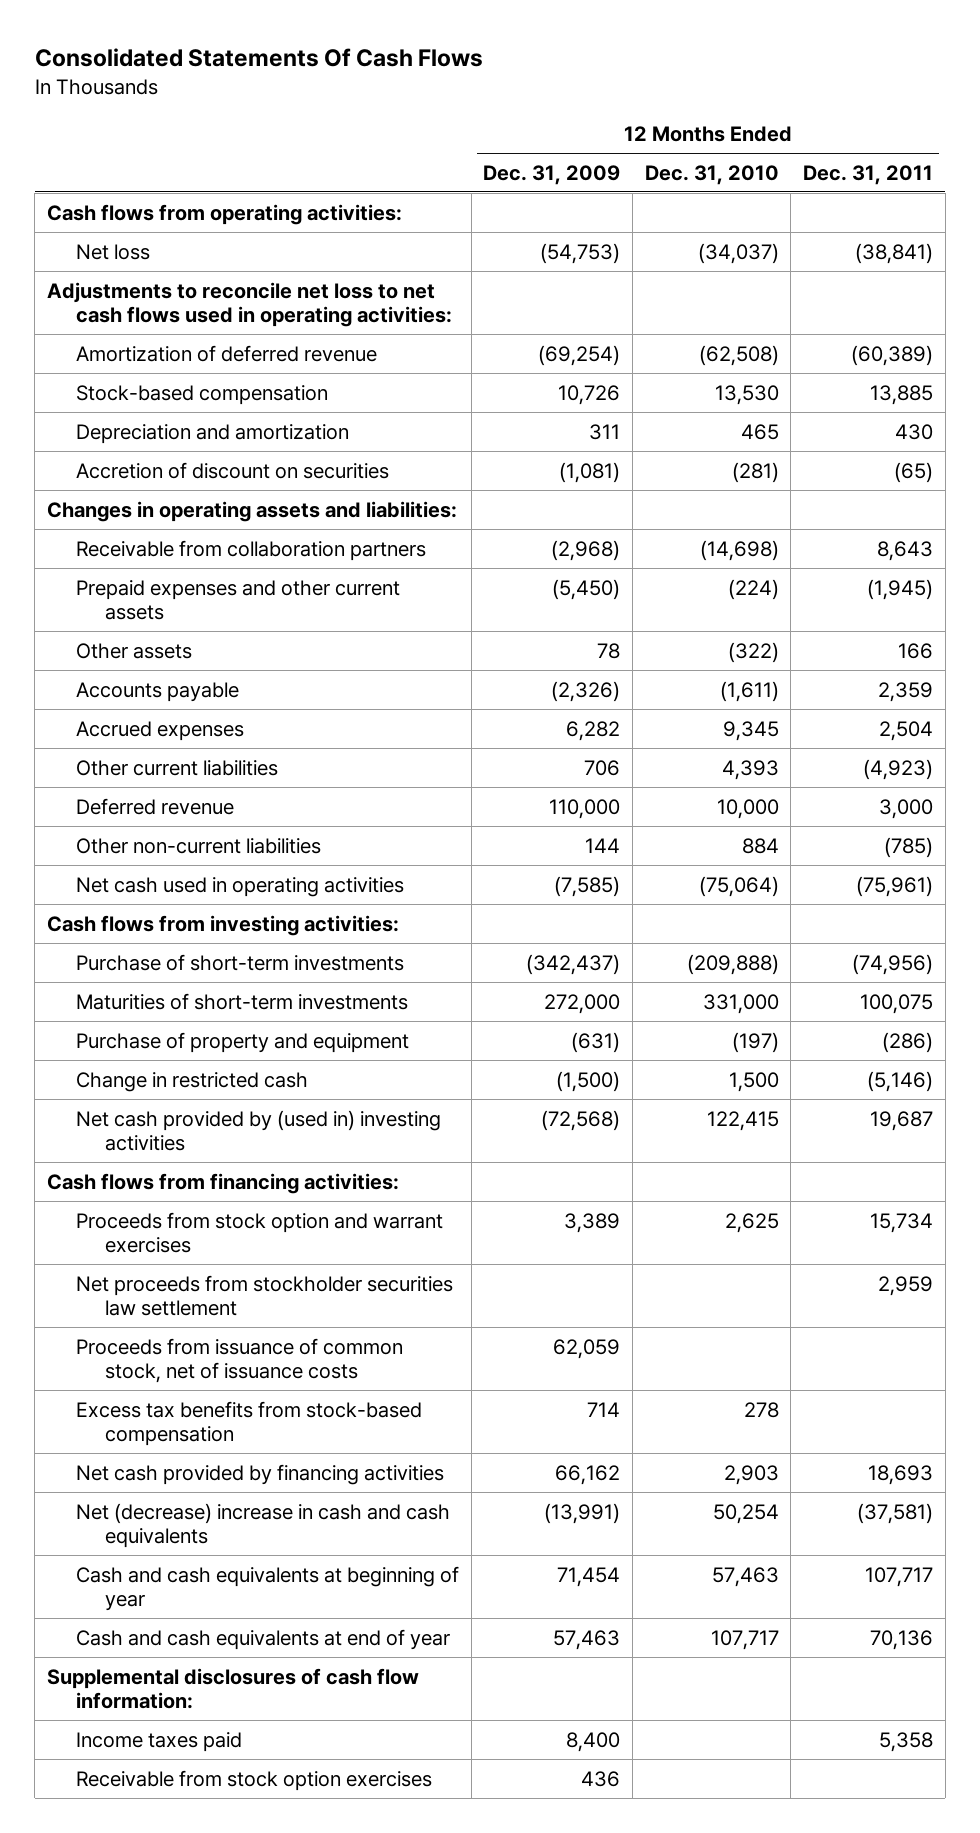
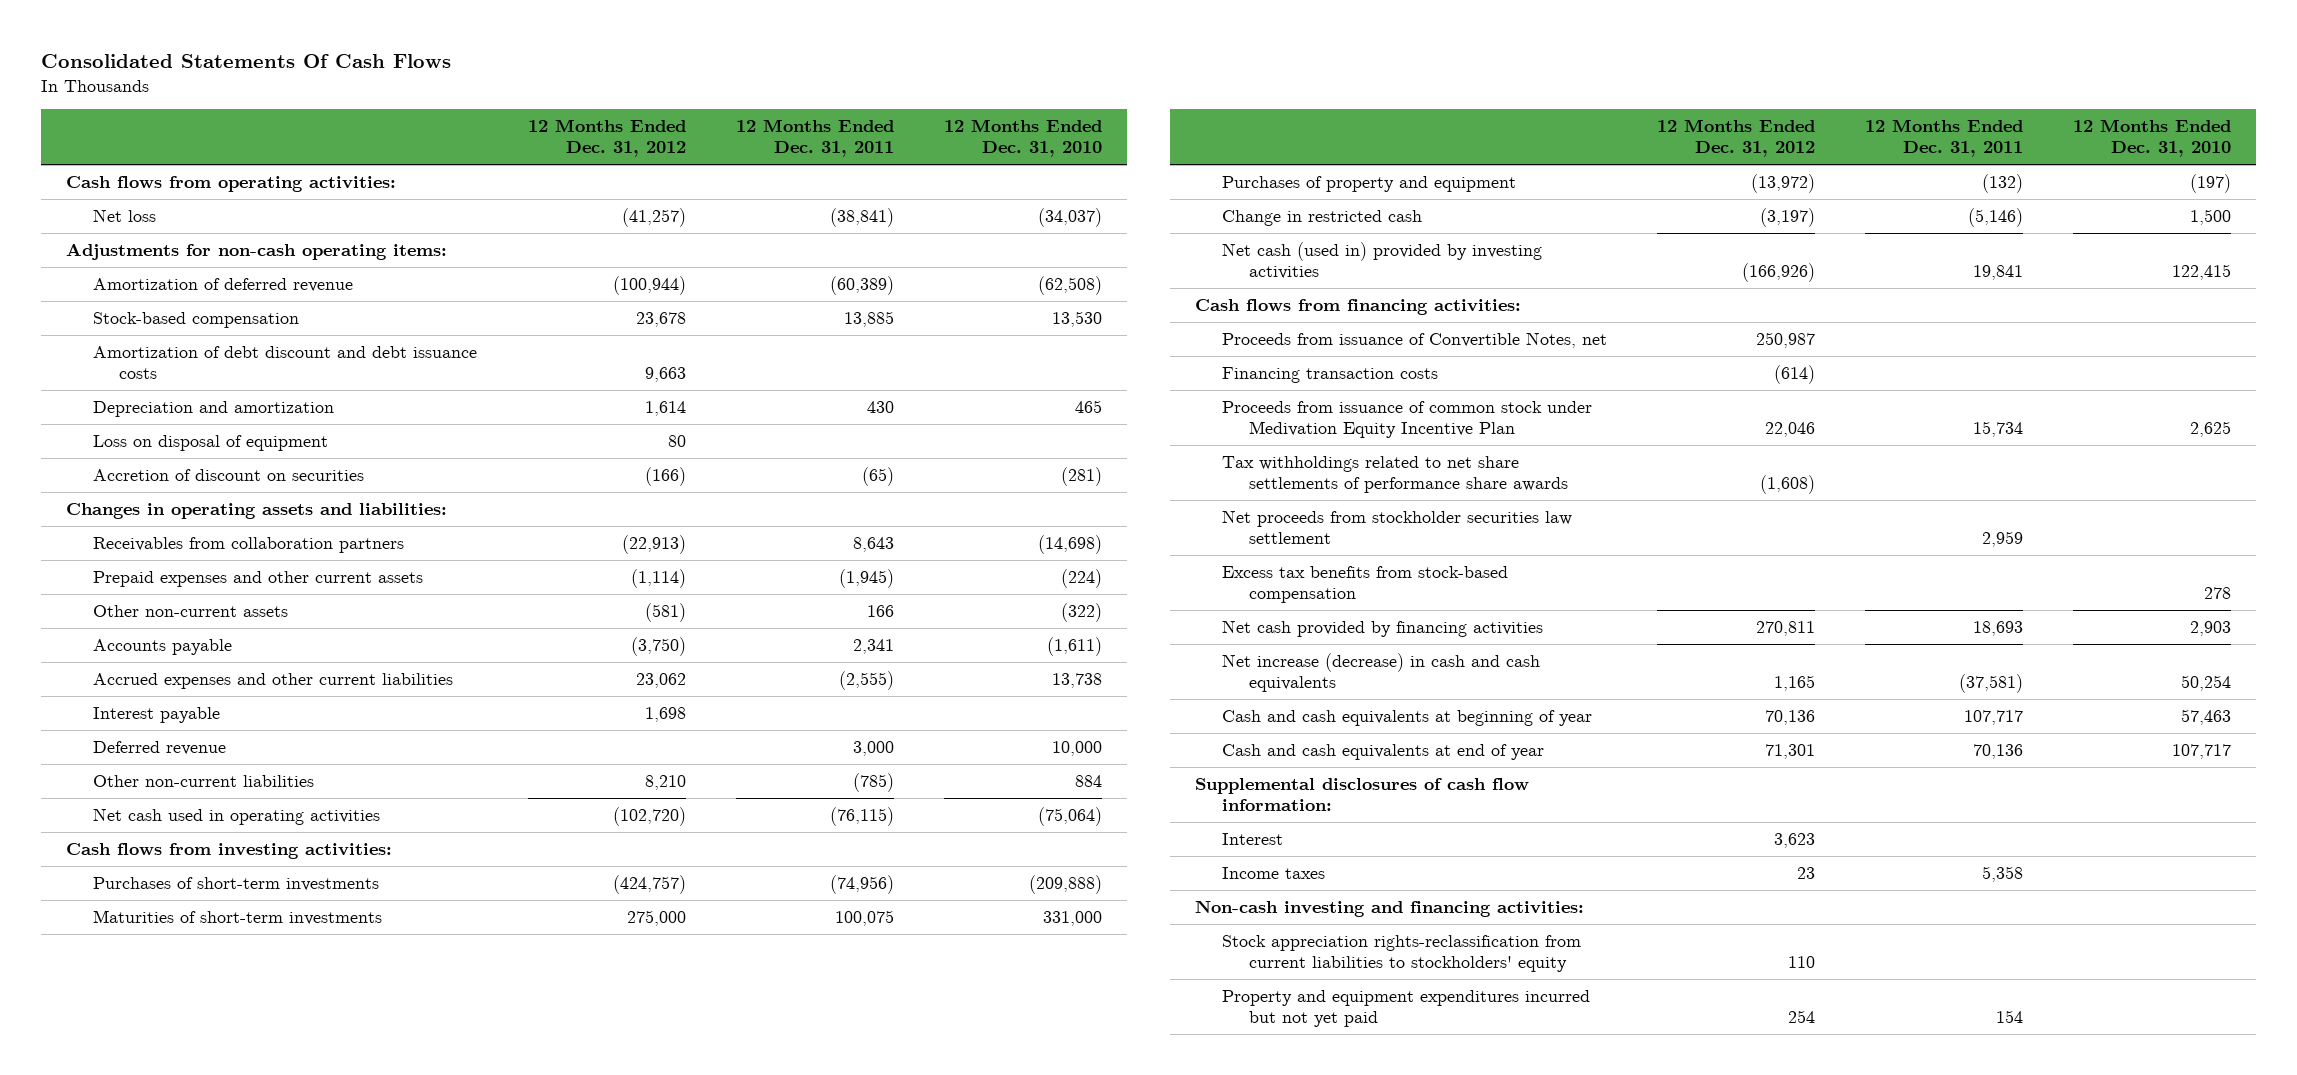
- | 12 Months Ended Dec. 31, 2009 | 12 Months Ended Dec. 31, 2010 | 12 Months Ended Dec. 31, 2011
+ | 12 Months Ended Dec. 31, 2012 | 12 Months Ended Dec. 31, 2011 | 12 Months Ended Dec. 31, 2010
- Adjustments to reconcile net loss to net cash flows used in operating activities:
+ Adjustments for non-cash operating items:
+ Amortization of debt discount and debt issuance costs | 9,663 | |
+ Loss on disposal of equipment | 80 | |
- Receivable from collaboration partners | (2,968) | (14,698) | 8,643
+ Receivables from collaboration partners | (22,913) | 8,643 | (14,698)
- Other assets | 78 | (322) | 166
- Accounts payable | (2,326) | (1,611) | 2,359
- Accrued expenses | 6,282 | 9,345 | 2,504
- Other current liabilities | 706 | 4,393 | (4,923)
+ Other non-current assets | (581) | 166 | (322)
+ Accounts payable | (3,750) | 2,341 | (1,611)
+ Accrued expenses and other current liabilities | 23,062 | (2,555) | 13,738
+ Interest payable | 1,698 | |
- Net cash used in operating activities | (7,585) | (75,064) | (75,961)
+ Net cash used in operating activities | (102,720) | (76,115) | (75,064)
- Purchase of short-term investments | (342,437) | (209,888) | (74,956)
+ Purchases of short-term investments | (424,757) | (74,956) | (209,888)
- Purchase of property and equipment | (631) | (197) | (286)
+ Purchases of property and equipment | (13,972) | (132) | (197)
- Net cash provided by (used in) investing activities | (72,568) | 122,415 | 19,687
+ Net cash (used in) provided by investing activities | (166,926) | 19,841 | 122,415
- Proceeds from stock option and warrant exercises | 3,389 | 2,625 | 15,734
+ Proceeds from issuance of Convertible Notes, net | 250,987 | |
+ Financing transaction costs | (614) | |
+ Proceeds from issuance of common stock under Medivation Equity Incentive Plan | 22,046 | 15,734 | 2,625
+ Tax withholdings related to net share settlements of performance share awards | (1,608) | |
- Proceeds from issuance of common stock, net of issuance costs | 62,059 | |
- Net (decrease) increase in cash and cash equivalents | (13,991) | 50,254 | (37,581)
+ Net increase (decrease) in cash and cash equivalents | 1,165 | (37,581) | 50,254
- Income taxes paid | 8,400 | | 5,358
- Receivable from stock option exercises | 436 | |
+ Interest | 3,623 | |
+ Income taxes | 23 | 5,358 |
+ Non-cash investing and financing activities:
+ Stock appreciation rights-reclassification from current liabilities to stockholders' equity | 110 | |
+ Property and equipment expenditures incurred but not yet paid | 254 | 154 |

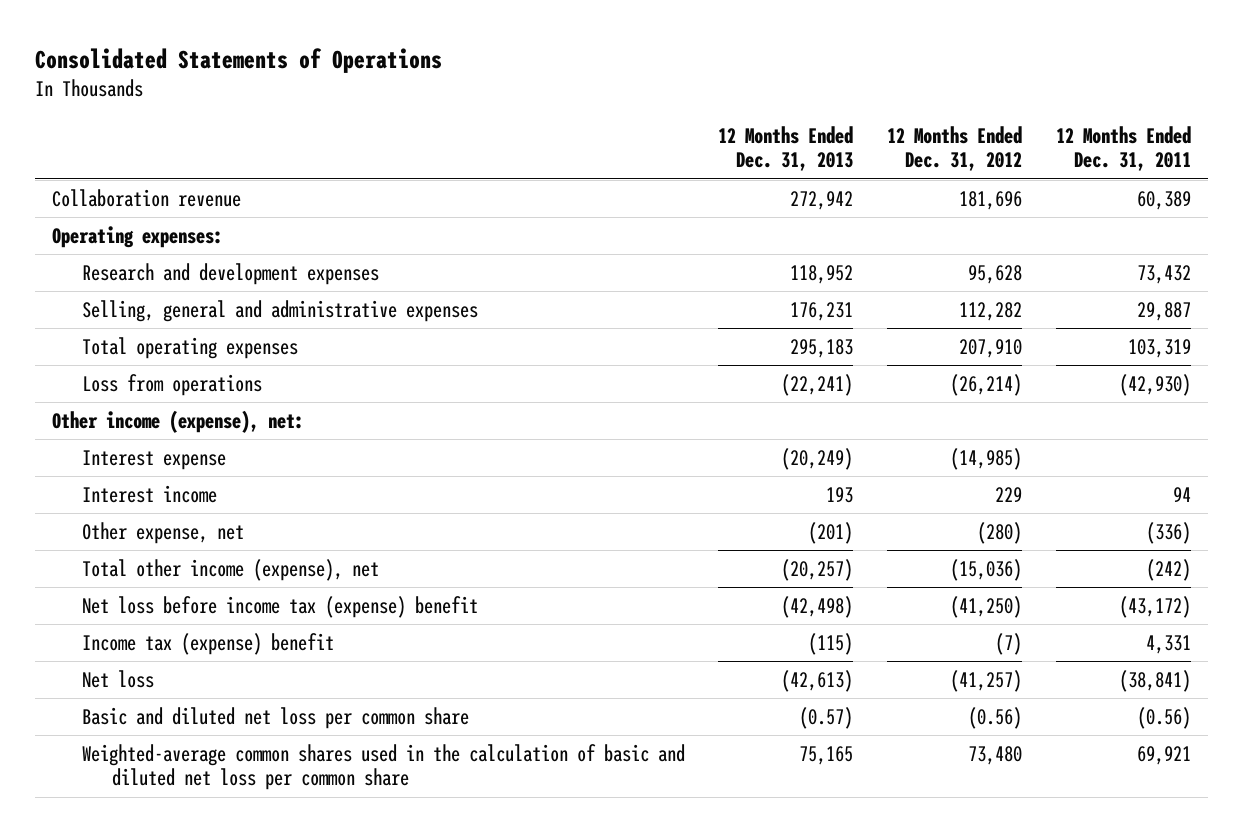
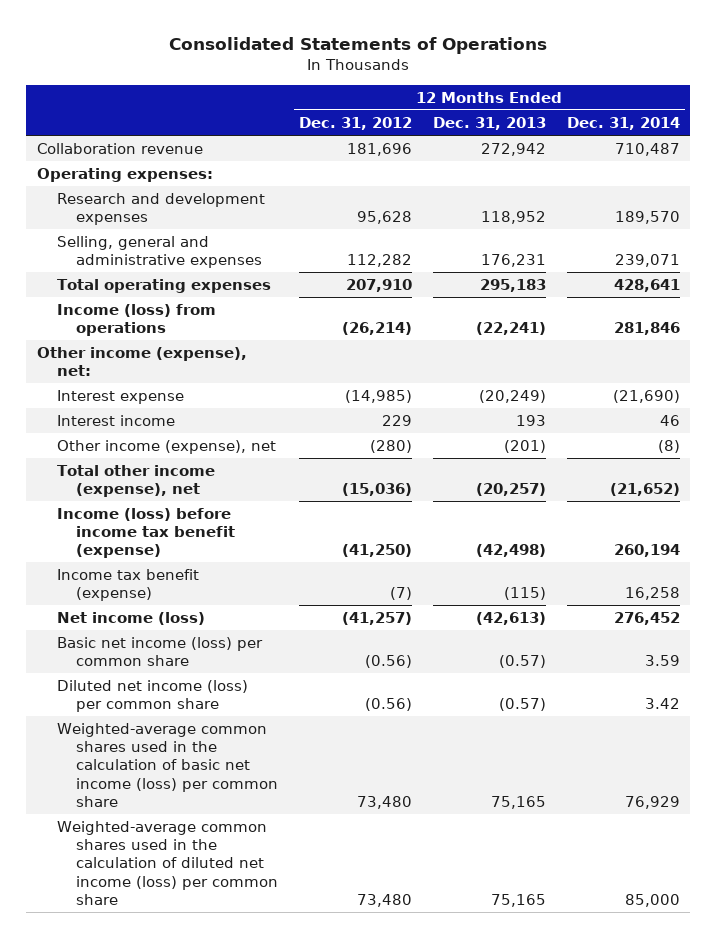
- | 12 Months Ended Dec. 31, 2013 | 12 Months Ended Dec. 31, 2012 | 12 Months Ended Dec. 31, 2011
+ | 12 Months Ended Dec. 31, 2012 | 12 Months Ended Dec. 31, 2013 | 12 Months Ended Dec. 31, 2014
- Loss from operations | (22,241) | (26,214) | (42,930)
+ Income (loss) from operations | (26,214) | (22,241) | 281,846
- Other expense, net | (201) | (280) | (336)
+ Other income (expense), net | (280) | (201) | (8)
- Net loss before income tax (expense) benefit | (42,498) | (41,250) | (43,172)
- Income tax (expense) benefit | (115) | (7) | 4,331
- Net loss | (42,613) | (41,257) | (38,841)
- Basic and diluted net loss per common share | (0.57) | (0.56) | (0.56)
- Weighted-average common shares used in the calculation of basic and diluted net loss per common share | 75,165 | 73,480 | 69,921
+ Income (loss) before income tax benefit (expense) | (41,250) | (42,498) | 260,194
+ Income tax benefit (expense) | (7) | (115) | 16,258
+ Net income (loss) | (41,257) | (42,613) | 276,452
+ Basic net income (loss) per common share | (0.56) | (0.57) | 3.59
+ Diluted net income (loss) per common share | (0.56) | (0.57) | 3.42
+ Weighted-average common shares used in the calculation of basic net income (loss) per common share | 73,480 | 75,165 | 76,929
+ Weighted-average common shares used in the calculation of diluted net income (loss) per common share | 73,480 | 75,165 | 85,000

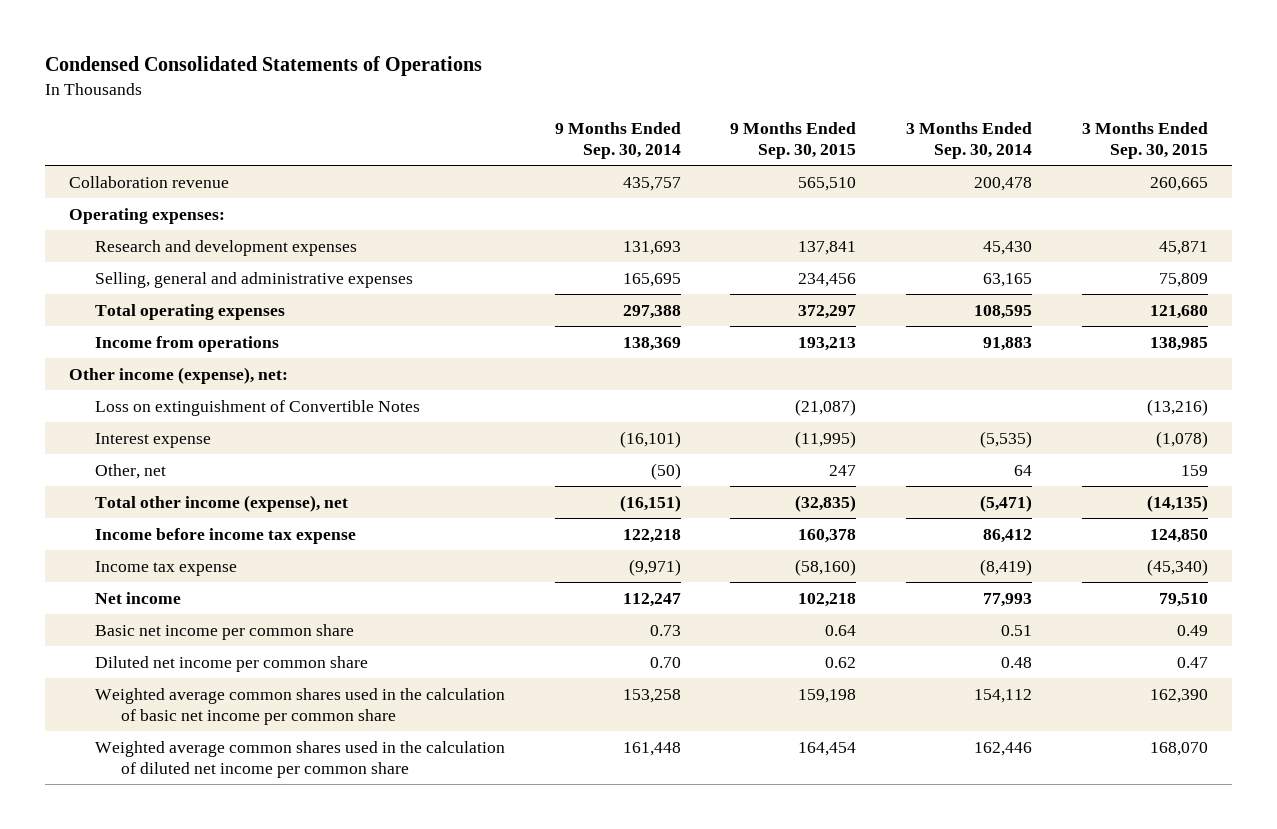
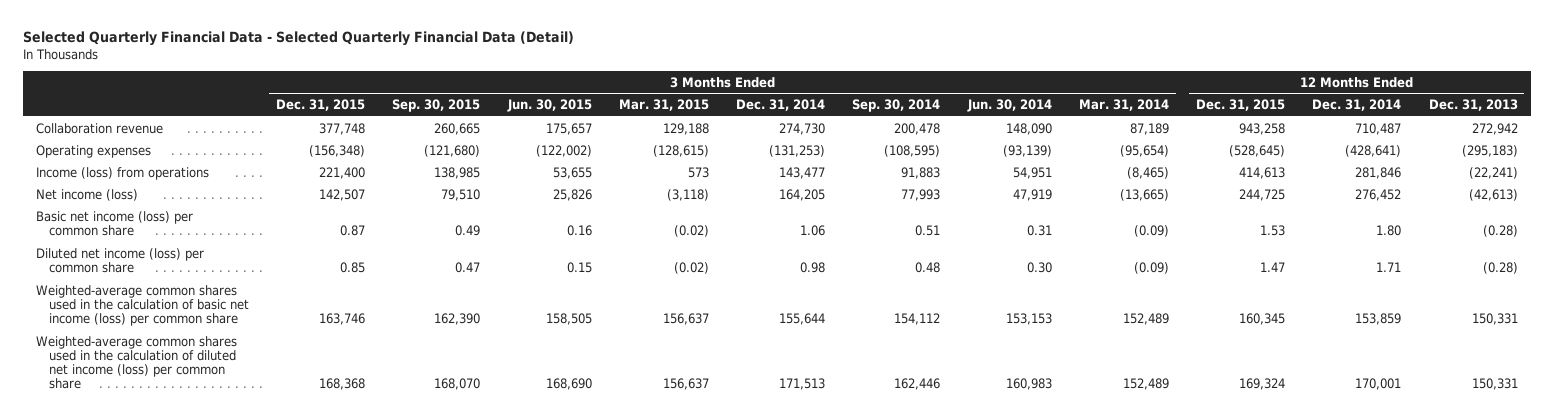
- Condensed Consolidated Statements of Operations
+ Selected Quarterly Financial Data - Selected Quarterly Financial Data (Detail)
- | 9 Months Ended Sep. 30, 2014 | 9 Months Ended Sep. 30, 2015 | 3 Months Ended Sep. 30, 2014 | 3 Months Ended Sep. 30, 2015
+ | 3 Months Ended Dec. 31, 2015 | 3 Months Ended Sep. 30, 2015 | 3 Months Ended Jun. 30, 2015 | 3 Months Ended Mar. 31, 2015 | 3 Months Ended Dec. 31, 2014 | 3 Months Ended Sep. 30, 2014 | 3 Months Ended Jun. 30, 2014 | 3 Months Ended Mar. 31, 2014 | 12 Months Ended Dec. 31, 2015 | 12 Months Ended Dec. 31, 2014 | 12 Months Ended Dec. 31, 2013
- Operating expenses:
- Research and development expenses | 131,693 | 137,841 | 45,430 | 45,871
- Selling, general and administrative expenses | 165,695 | 234,456 | 63,165 | 75,809
- Total operating expenses | 297,388 | 372,297 | 108,595 | 121,680
- Income from operations | 138,369 | 193,213 | 91,883 | 138,985
- Other income (expense), net:
- Loss on extinguishment of Convertible Notes | | (21,087) | | (13,216)
- Interest expense | (16,101) | (11,995) | (5,535) | (1,078)
- Other, net | (50) | 247 | 64 | 159
- Total other income (expense), net | (16,151) | (32,835) | (5,471) | (14,135)
- Income before income tax expense | 122,218 | 160,378 | 86,412 | 124,850
- Income tax expense | (9,971) | (58,160) | (8,419) | (45,340)
- Net income | 112,247 | 102,218 | 77,993 | 79,510
- Basic net income per common share | 0.73 | 0.64 | 0.51 | 0.49
- Diluted net income per common share | 0.70 | 0.62 | 0.48 | 0.47
- Weighted average common shares used in the calculation of basic net income per common share | 153,258 | 159,198 | 154,112 | 162,390
- Weighted average common shares used in the calculation of diluted net income per common share | 161,448 | 164,454 | 162,446 | 168,070
+ Operating expenses | (156,348) | (121,680) | (122,002) | (128,615) | (131,253) | (108,595) | (93,139) | (95,654) | (528,645) | (428,641) | (295,183)
+ Income (loss) from operations | 221,400 | 138,985 | 53,655 | 573 | 143,477 | 91,883 | 54,951 | (8,465) | 414,613 | 281,846 | (22,241)
+ Net income (loss) | 142,507 | 79,510 | 25,826 | (3,118) | 164,205 | 77,993 | 47,919 | (13,665) | 244,725 | 276,452 | (42,613)
+ Basic net income (loss) per common share | 0.87 | 0.49 | 0.16 | (0.02) | 1.06 | 0.51 | 0.31 | (0.09) | 1.53 | 1.80 | (0.28)
+ Diluted net income (loss) per common share | 0.85 | 0.47 | 0.15 | (0.02) | 0.98 | 0.48 | 0.30 | (0.09) | 1.47 | 1.71 | (0.28)
+ Weighted-average common shares used in the calculation of basic net income (loss) per common share | 163,746 | 162,390 | 158,505 | 156,637 | 155,644 | 154,112 | 153,153 | 152,489 | 160,345 | 153,859 | 150,331
+ Weighted-average common shares used in the calculation of diluted net income (loss) per common share | 168,368 | 168,070 | 168,690 | 156,637 | 171,513 | 162,446 | 160,983 | 152,489 | 169,324 | 170,001 | 150,331

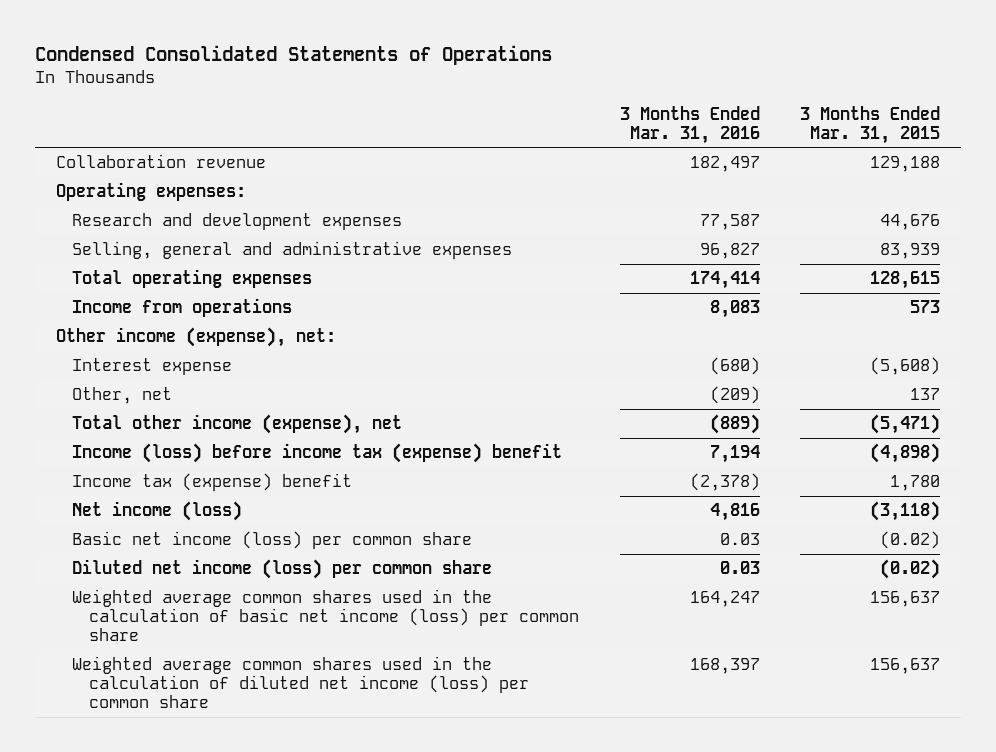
- Selected Quarterly Financial Data - Selected Quarterly Financial Data (Detail)
+ Condensed Consolidated Statements of Operations
- | 3 Months Ended Dec. 31, 2015 | 3 Months Ended Sep. 30, 2015 | 3 Months Ended Jun. 30, 2015 | 3 Months Ended Mar. 31, 2015 | 3 Months Ended Dec. 31, 2014 | 3 Months Ended Sep. 30, 2014 | 3 Months Ended Jun. 30, 2014 | 3 Months Ended Mar. 31, 2014 | 12 Months Ended Dec. 31, 2015 | 12 Months Ended Dec. 31, 2014 | 12 Months Ended Dec. 31, 2013
+ | 3 Months Ended Mar. 31, 2016 | 3 Months Ended Mar. 31, 2015
- Operating expenses | (156,348) | (121,680) | (122,002) | (128,615) | (131,253) | (108,595) | (93,139) | (95,654) | (528,645) | (428,641) | (295,183)
- Income (loss) from operations | 221,400 | 138,985 | 53,655 | 573 | 143,477 | 91,883 | 54,951 | (8,465) | 414,613 | 281,846 | (22,241)
+ Operating expenses:
+ Research and development expenses | 77,587 | 44,676
+ Selling, general and administrative expenses | 96,827 | 83,939
+ Total operating expenses | 174,414 | 128,615
+ Income from operations | 8,083 | 573
+ Other income (expense), net:
+ Interest expense | (680) | (5,608)
+ Other, net | (209) | 137
+ Total other income (expense), net | (889) | (5,471)
+ Income (loss) before income tax (expense) benefit | 7,194 | (4,898)
+ Income tax (expense) benefit | (2,378) | 1,780
- Weighted-average common shares used in the calculation of basic net income (loss) per common share | 163,746 | 162,390 | 158,505 | 156,637 | 155,644 | 154,112 | 153,153 | 152,489 | 160,345 | 153,859 | 150,331
- Weighted-average common shares used in the calculation of diluted net income (loss) per common share | 168,368 | 168,070 | 168,690 | 156,637 | 171,513 | 162,446 | 160,983 | 152,489 | 169,324 | 170,001 | 150,331
+ Weighted average common shares used in the calculation of basic net income (loss) per common share | 164,247 | 156,637
+ Weighted average common shares used in the calculation of diluted net income (loss) per common share | 168,397 | 156,637

